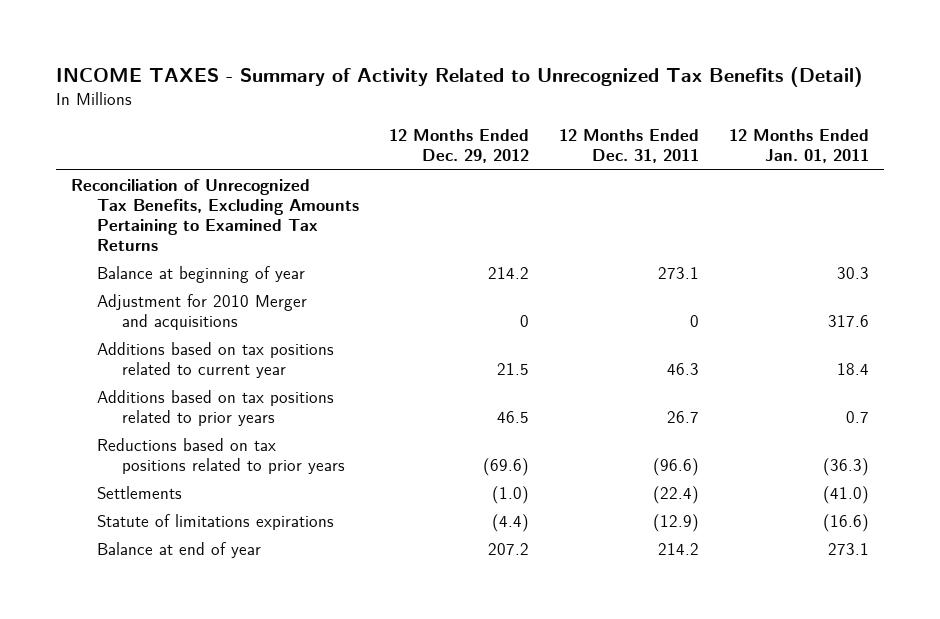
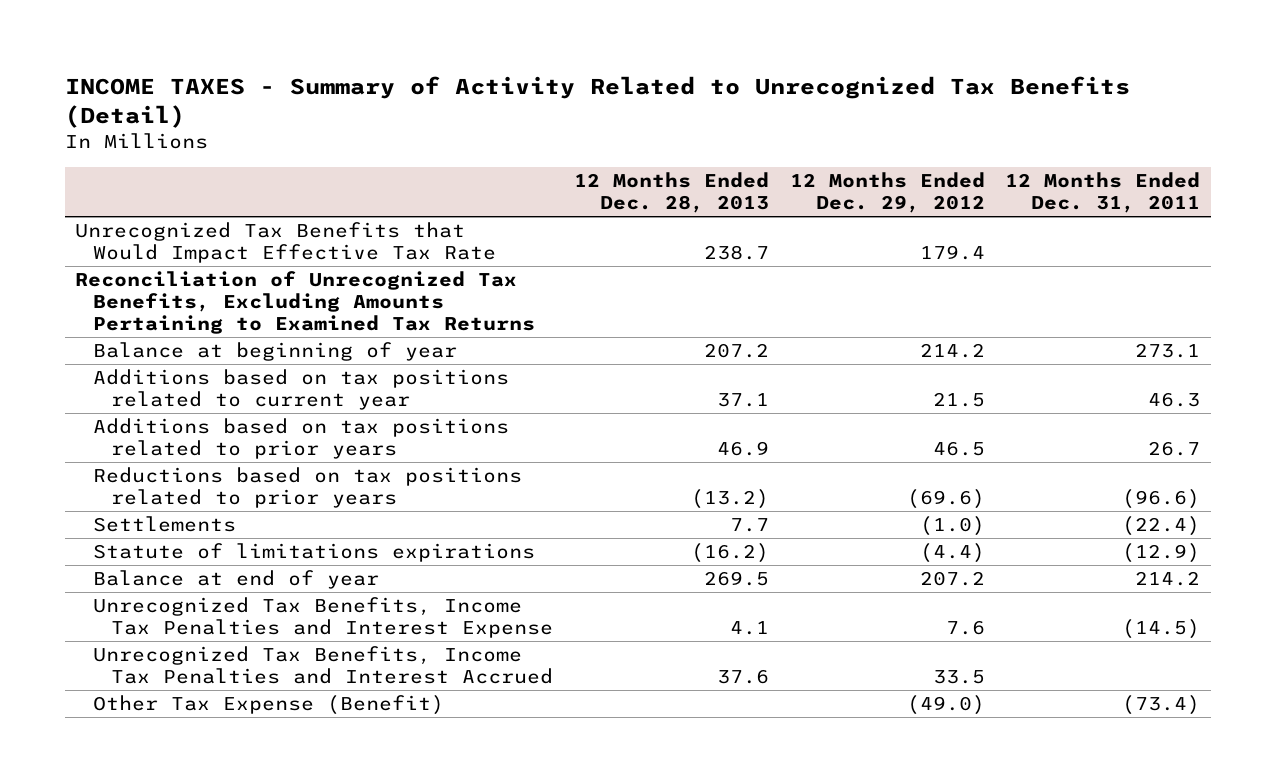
- | 12 Months Ended Dec. 29, 2012 | 12 Months Ended Dec. 31, 2011 | 12 Months Ended Jan. 01, 2011
+ | 12 Months Ended Dec. 28, 2013 | 12 Months Ended Dec. 29, 2012 | 12 Months Ended Dec. 31, 2011
+ Unrecognized Tax Benefits that Would Impact Effective Tax Rate | 238.7 | 179.4 |
- Adjustment for 2010 Merger and acquisitions | 0 | 0 | 317.6
+ Unrecognized Tax Benefits, Income Tax Penalties and Interest Expense | 4.1 | 7.6 | (14.5)
+ Unrecognized Tax Benefits, Income Tax Penalties and Interest Accrued | 37.6 | 33.5 |
+ Other Tax Expense (Benefit) | | (49.0) | (73.4)

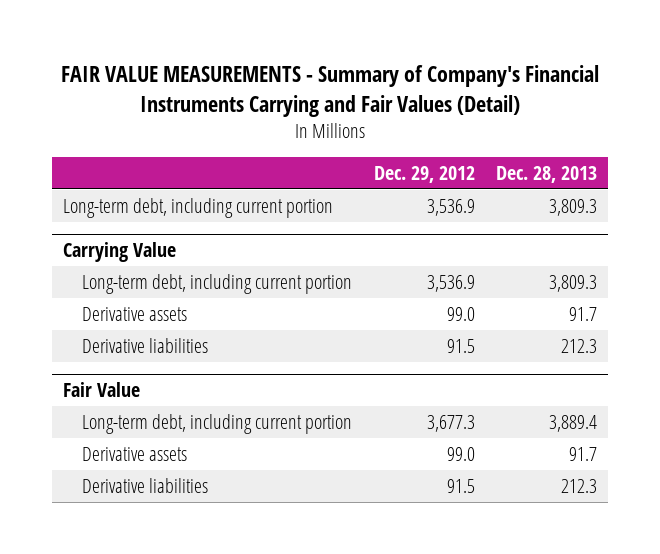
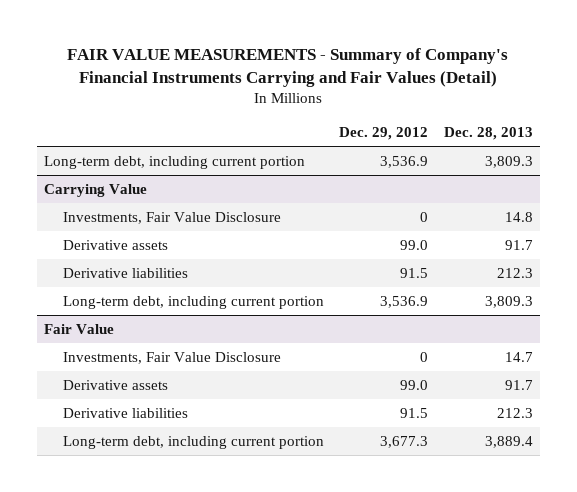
@ Carrying Value
+ Investments, Fair Value Disclosure | 0 | 14.8
moved down: Long-term debt, including current portion | 3,536.9 | 3,809.3
@ Fair Value
+ Investments, Fair Value Disclosure | 0 | 14.7
moved down: Long-term debt, including current portion | 3,677.3 | 3,889.4

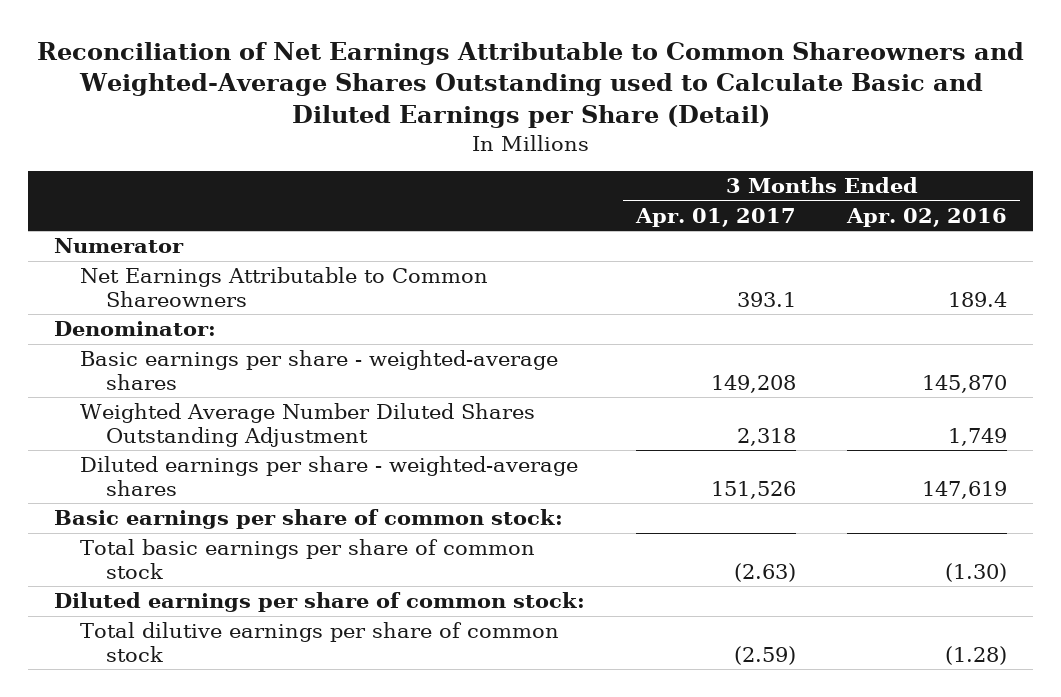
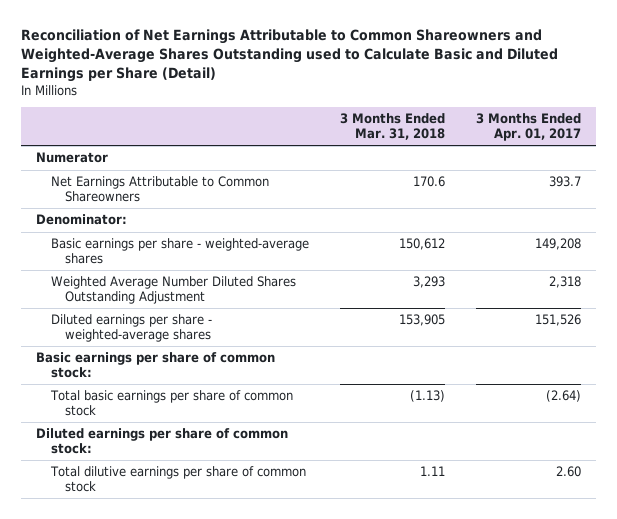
- | 3 Months Ended Apr. 01, 2017 | 3 Months Ended Apr. 02, 2016
+ | 3 Months Ended Mar. 31, 2018 | 3 Months Ended Apr. 01, 2017
- Net Earnings Attributable to Common Shareowners | 393.1 | 189.4
+ Net Earnings Attributable to Common Shareowners | 170.6 | 393.7
- Total basic earnings per share of common stock | (2.63) | (1.30)
+ Total basic earnings per share of common stock | (1.13) | (2.64)
- Total dilutive earnings per share of common stock | (2.59) | (1.28)
+ Total dilutive earnings per share of common stock | 1.11 | 2.60

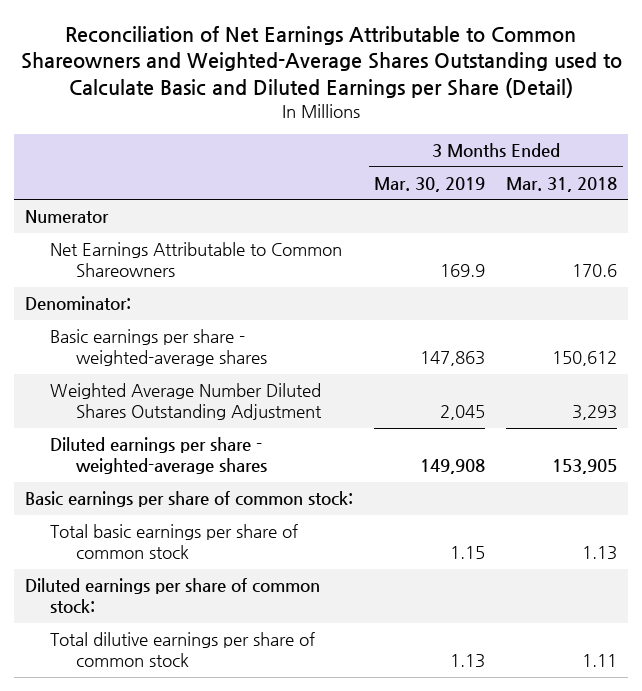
- | 3 Months Ended Mar. 31, 2018 | 3 Months Ended Apr. 01, 2017
+ | 3 Months Ended Mar. 30, 2019 | 3 Months Ended Mar. 31, 2018
- Total basic earnings per share of common stock | (1.13) | (2.64)
+ Total basic earnings per share of common stock | 1.15 | 1.13

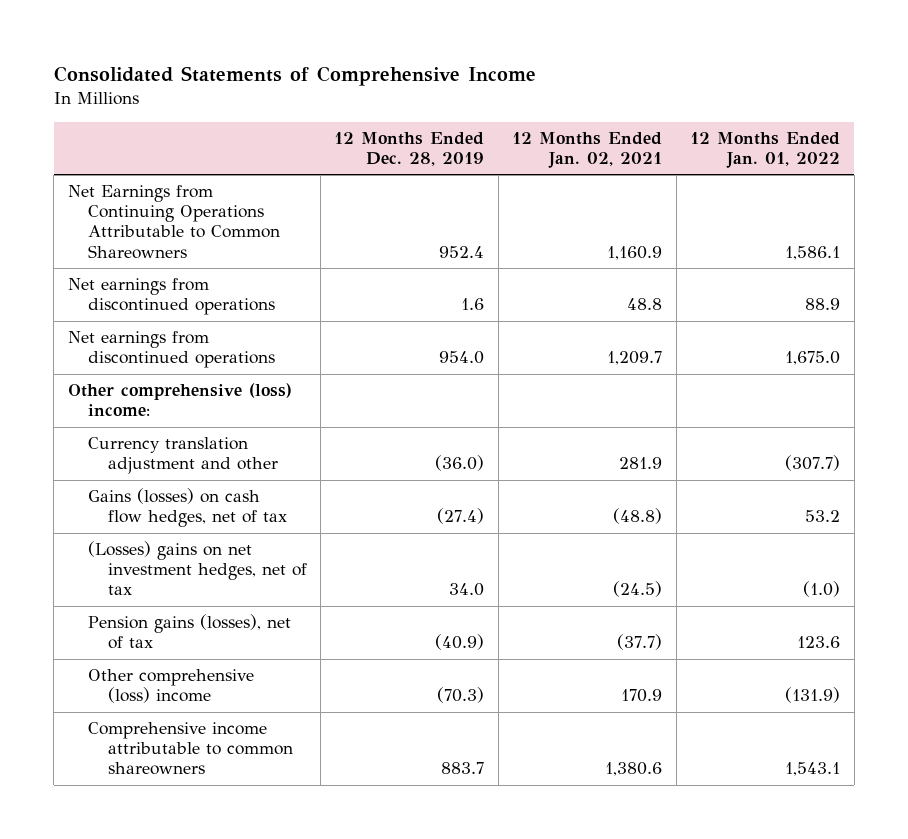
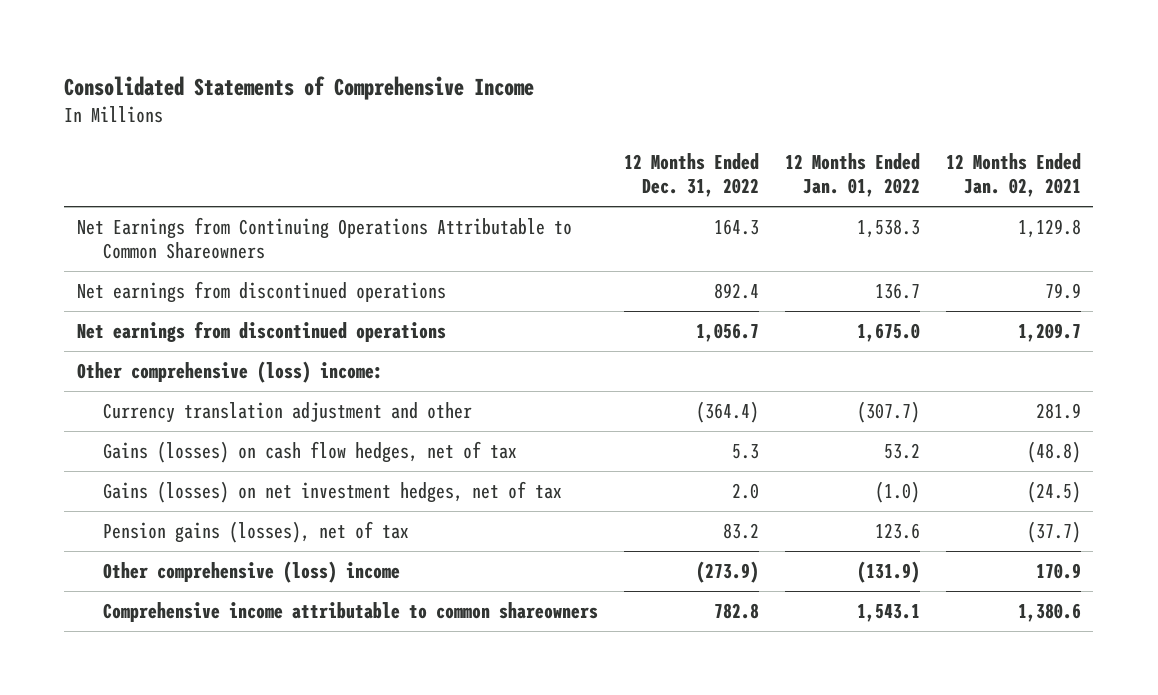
- | 12 Months Ended Dec. 28, 2019 | 12 Months Ended Jan. 02, 2021 | 12 Months Ended Jan. 01, 2022
+ | 12 Months Ended Dec. 31, 2022 | 12 Months Ended Jan. 01, 2022 | 12 Months Ended Jan. 02, 2021
- Net Earnings from Continuing Operations Attributable to Common Shareowners | 952.4 | 1,160.9 | 1,586.1
- Net earnings from discontinued operations | 1.6 | 48.8 | 88.9
+ Net Earnings from Continuing Operations Attributable to Common Shareowners | 164.3 | 1,538.3 | 1,129.8
+ Net earnings from discontinued operations | 892.4 | 136.7 | 79.9
- (Losses) gains on net investment hedges, net of tax | 34.0 | (24.5) | (1.0)
+ Gains (losses) on net investment hedges, net of tax | 2.0 | (1.0) | (24.5)

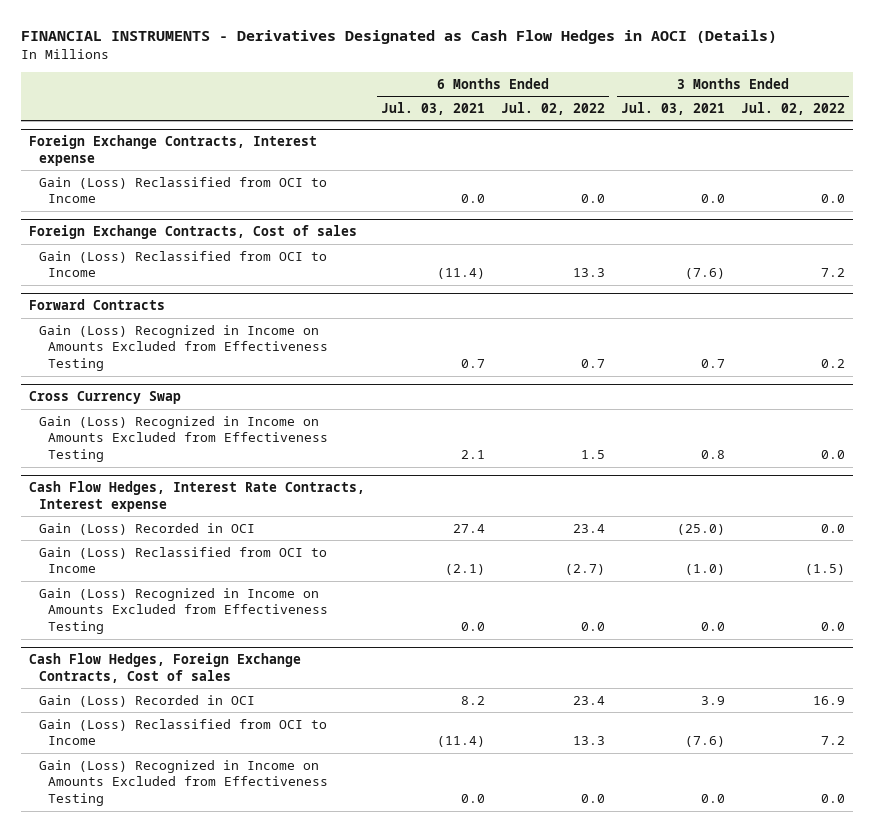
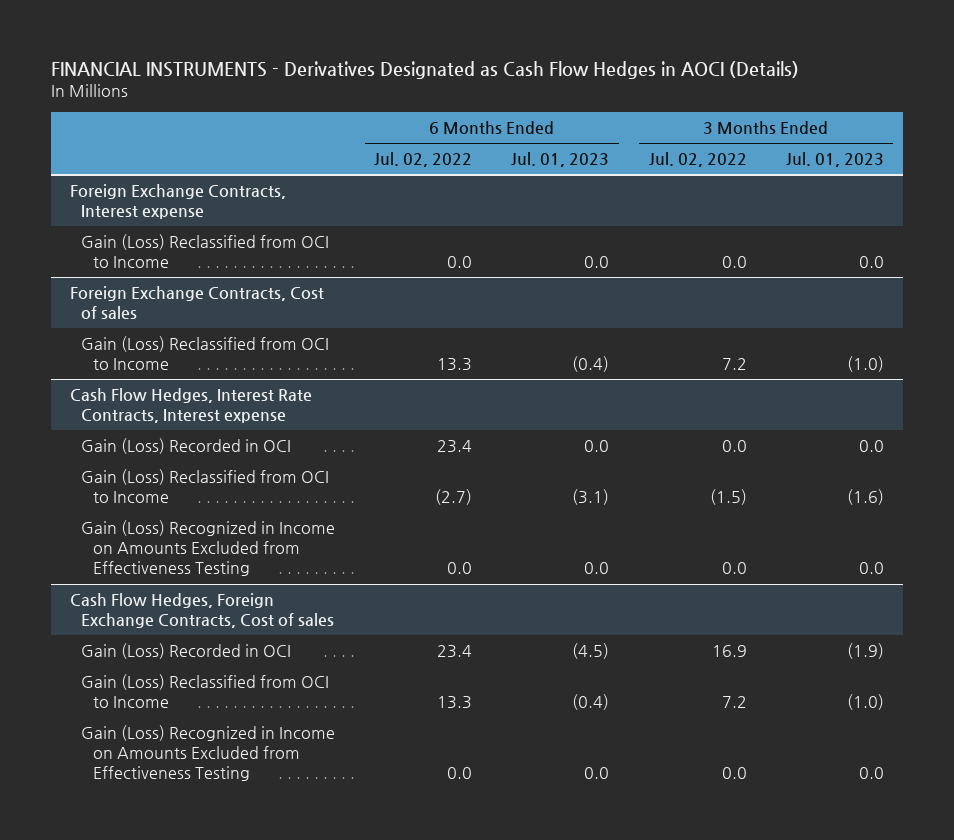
- | 6 Months Ended Jul. 03, 2021 | 6 Months Ended Jul. 02, 2022 | 3 Months Ended Jul. 03, 2021 | 3 Months Ended Jul. 02, 2022
+ | 6 Months Ended Jul. 02, 2022 | 6 Months Ended Jul. 01, 2023 | 3 Months Ended Jul. 02, 2022 | 3 Months Ended Jul. 01, 2023
- Forward Contracts
- Gain (Loss) Recognized in Income on Amounts Excluded from Effectiveness Testing | 0.7 | 0.7 | 0.7 | 0.2
- Cross Currency Swap
- Gain (Loss) Recognized in Income on Amounts Excluded from Effectiveness Testing | 2.1 | 1.5 | 0.8 | 0.0

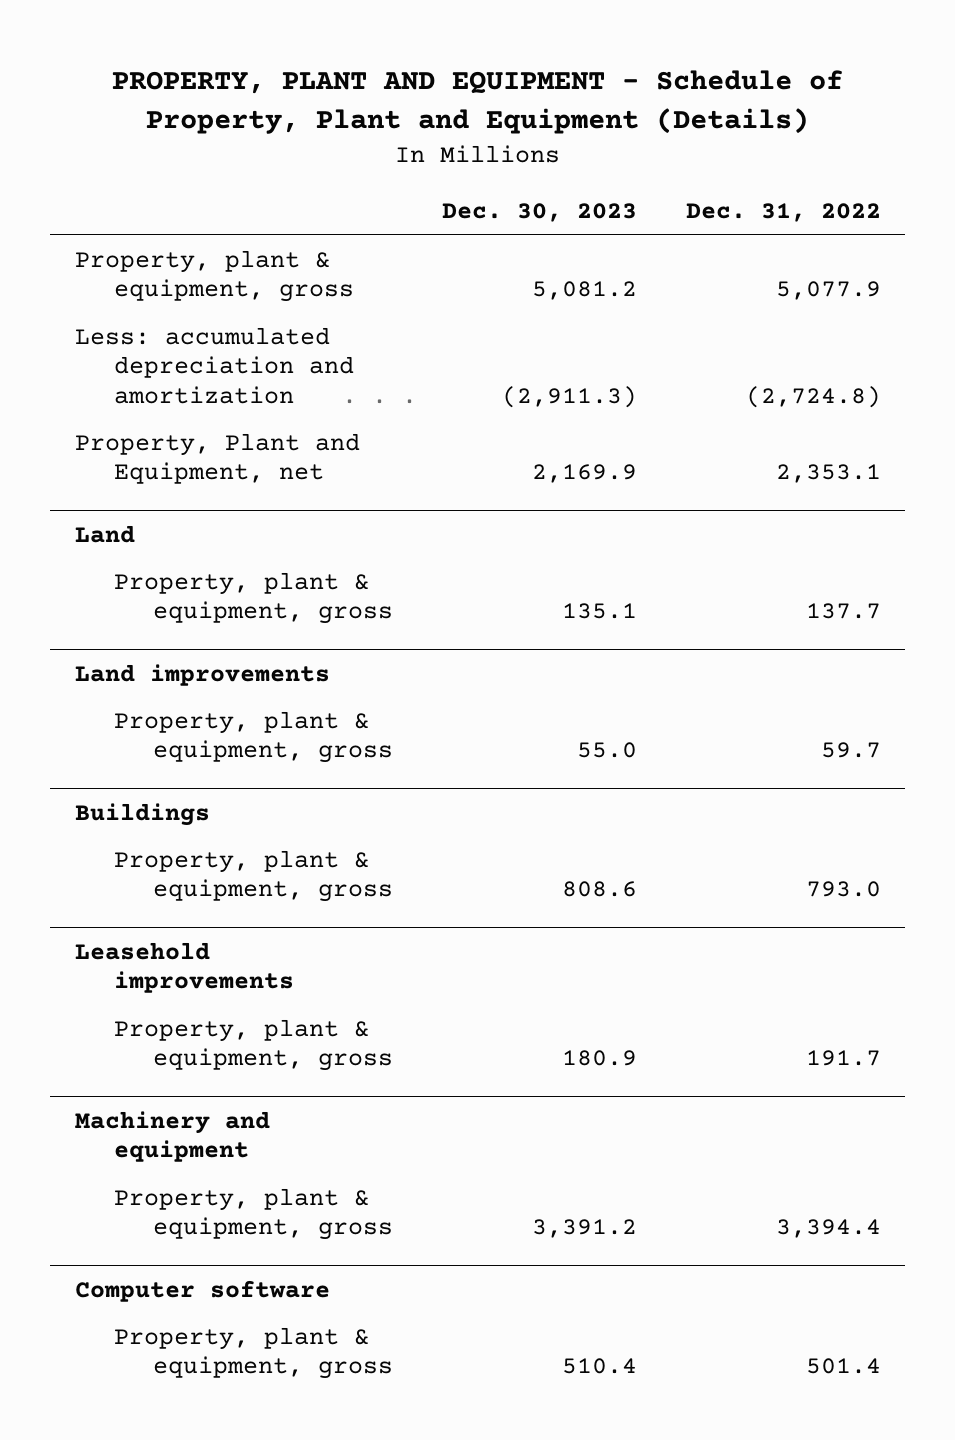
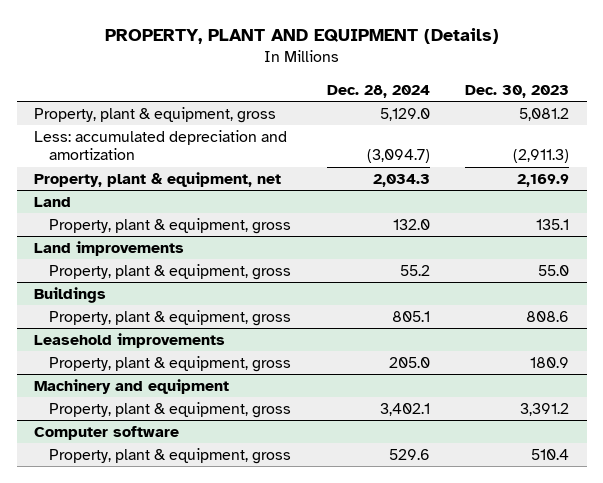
- PROPERTY, PLANT AND EQUIPMENT - Schedule of Property, Plant and Equipment (Details)
+ PROPERTY, PLANT AND EQUIPMENT (Details)
- | Dec. 30, 2023 | Dec. 31, 2022
+ | Dec. 28, 2024 | Dec. 30, 2023
- Property, Plant and Equipment, net | 2,169.9 | 2,353.1
+ Property, plant & equipment, net | 2,034.3 | 2,169.9

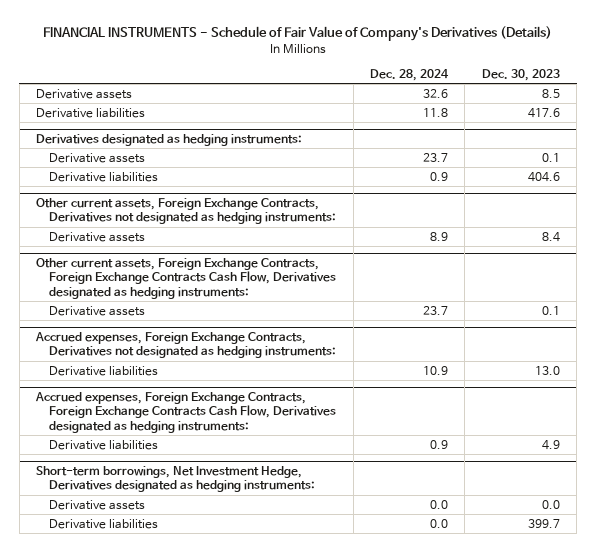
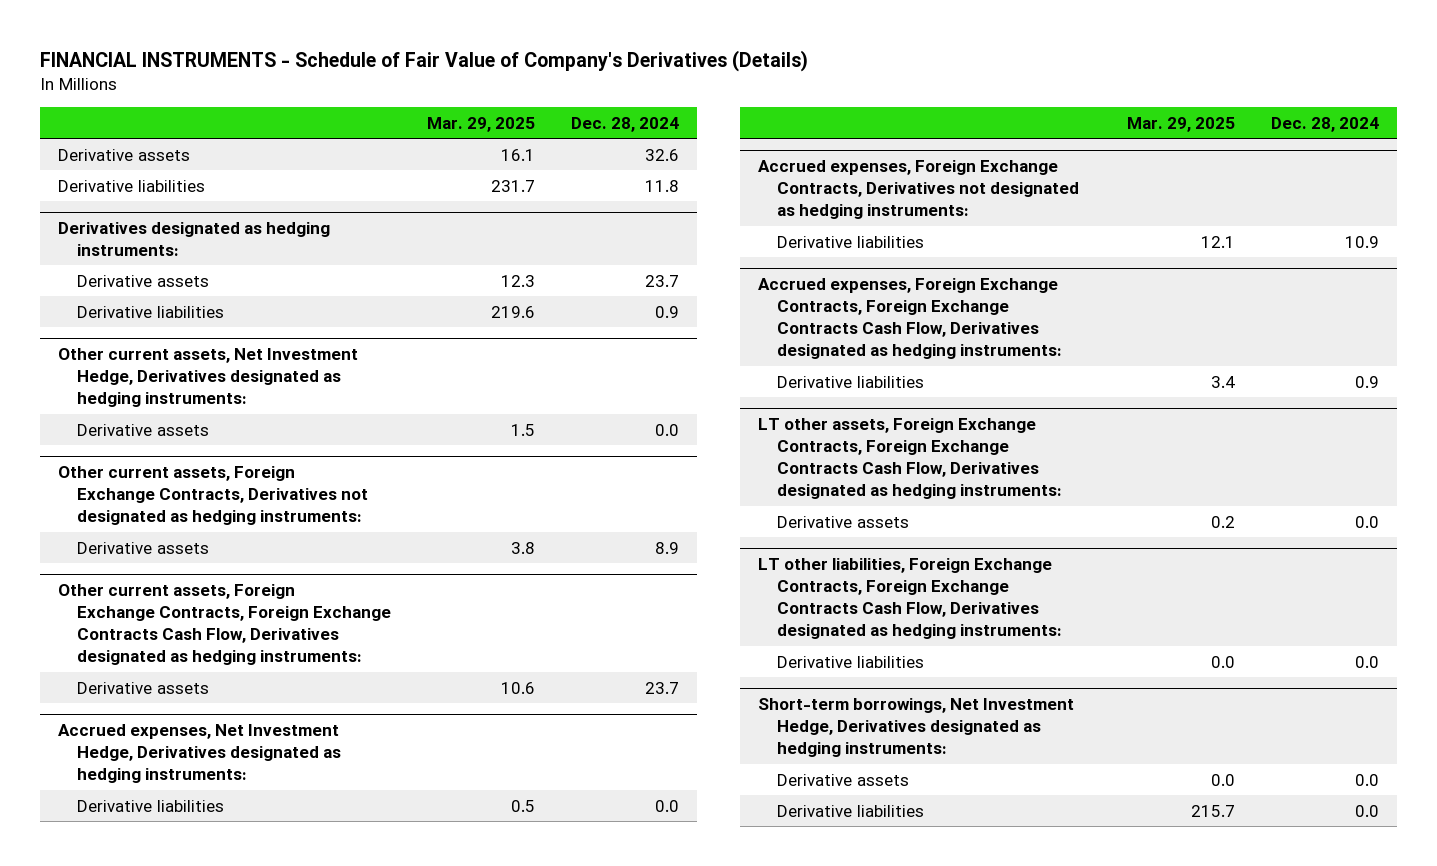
- | Dec. 28, 2024 | Dec. 30, 2023
+ | Mar. 29, 2025 | Dec. 28, 2024
+ Other current assets, Net Investment Hedge, Derivatives designated as hedging instruments:
+ Derivative assets | 1.5 | 0.0
+ Accrued expenses, Net Investment Hedge, Derivatives designated as hedging instruments:
+ Derivative liabilities | 0.5 | 0.0
+ LT other assets, Foreign Exchange Contracts, Foreign Exchange Contracts Cash Flow, Derivatives designated as hedging instruments:
+ Derivative assets | 0.2 | 0.0
+ LT other liabilities, Foreign Exchange Contracts, Foreign Exchange Contracts Cash Flow, Derivatives designated as hedging instruments:
+ Derivative liabilities | 0.0 | 0.0

